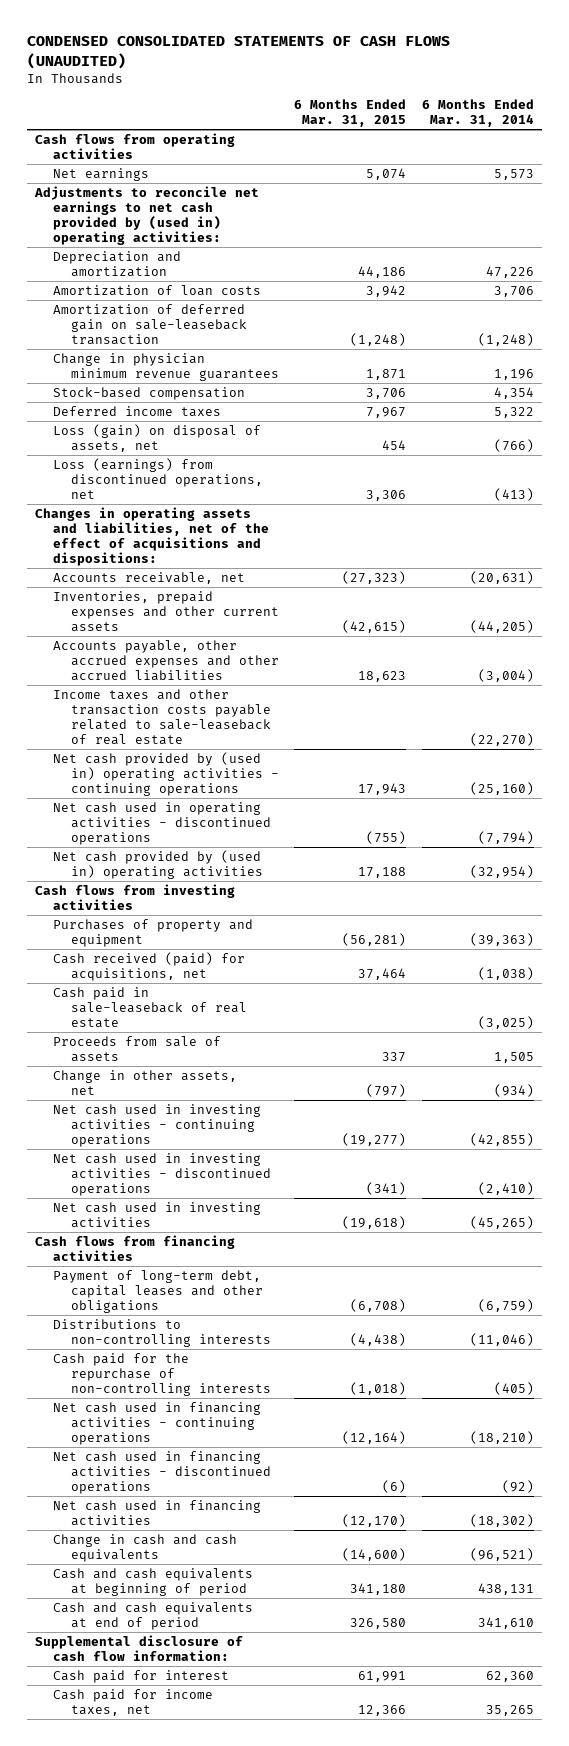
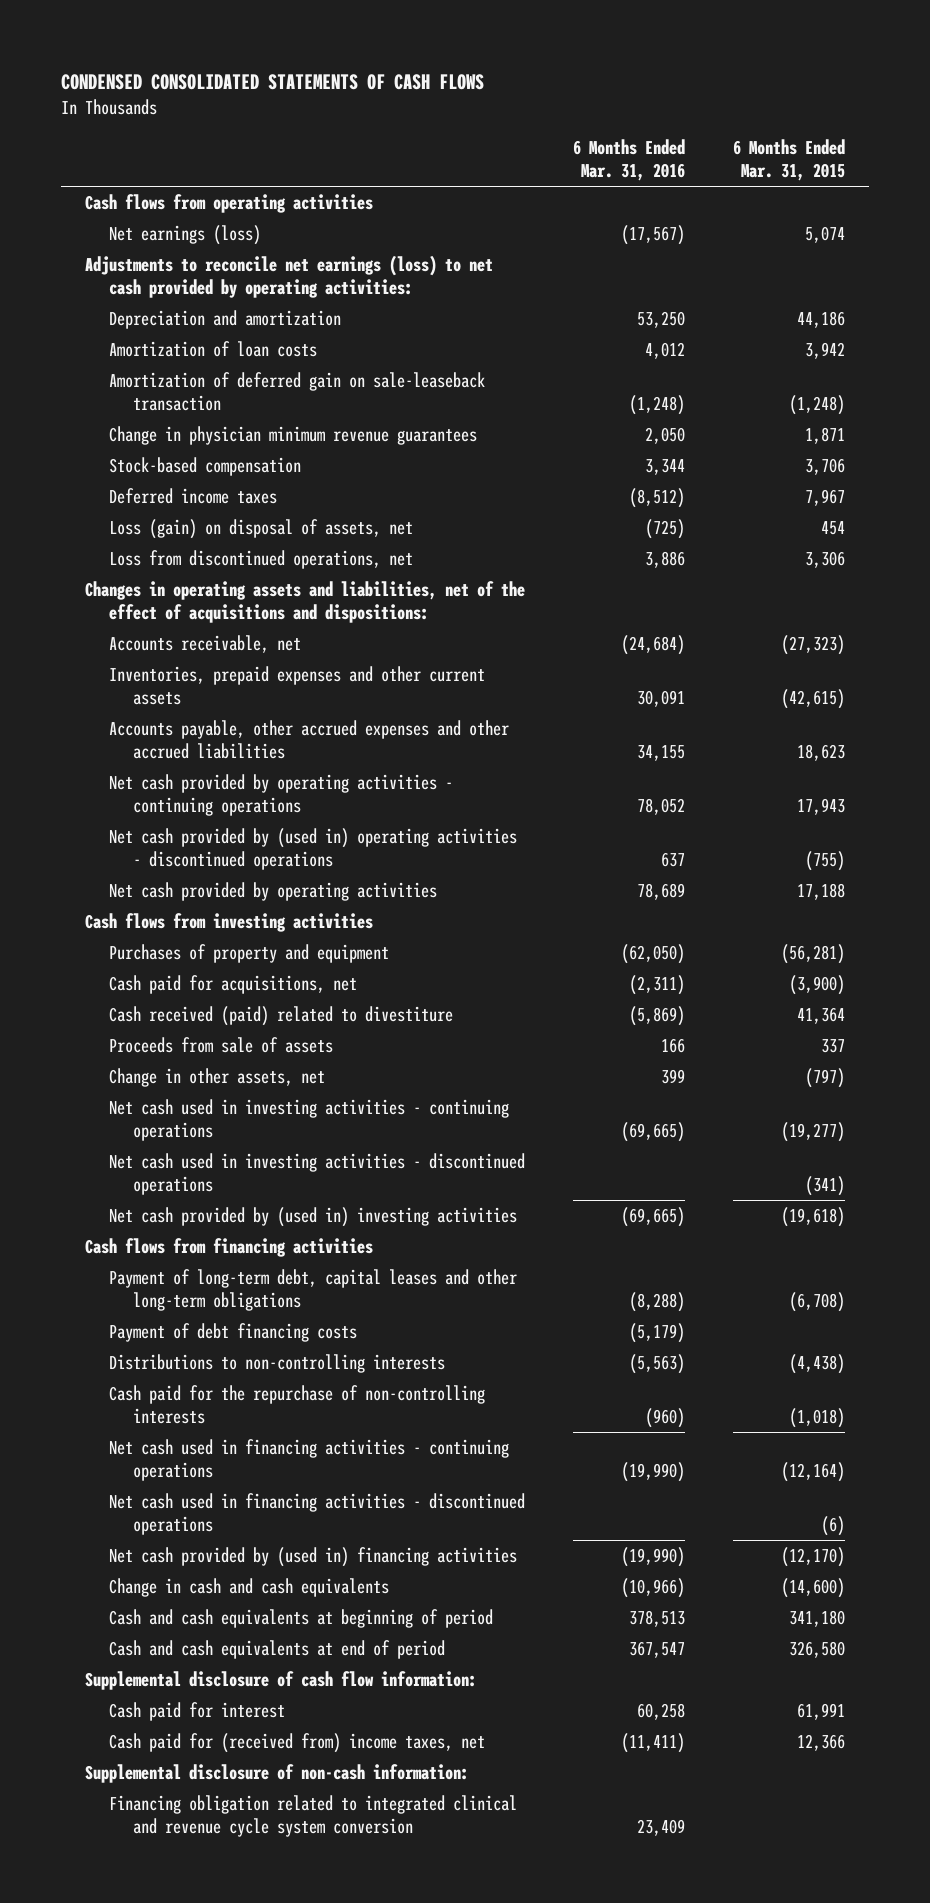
- CONDENSED CONSOLIDATED STATEMENTS OF CASH FLOWS (UNAUDITED)
+ CONDENSED CONSOLIDATED STATEMENTS OF CASH FLOWS
- | 6 Months Ended Mar. 31, 2015 | 6 Months Ended Mar. 31, 2014
+ | 6 Months Ended Mar. 31, 2016 | 6 Months Ended Mar. 31, 2015
- Net earnings | 5,074 | 5,573
- Adjustments to reconcile net earnings to net cash provided by (used in) operating activities:
+ Net earnings (loss) | (17,567) | 5,074
+ Adjustments to reconcile net earnings (loss) to net cash provided by operating activities:
- Loss (earnings) from discontinued operations, net | 3,306 | (413)
+ Loss from discontinued operations, net | 3,886 | 3,306
- Income taxes and other transaction costs payable related to sale-leaseback of real estate | | (22,270)
- Net cash provided by (used in) operating activities - continuing operations | 17,943 | (25,160)
- Net cash used in operating activities - discontinued operations | (755) | (7,794)
- Net cash provided by (used in) operating activities | 17,188 | (32,954)
+ Net cash provided by operating activities - continuing operations | 78,052 | 17,943
+ Net cash provided by (used in) operating activities - discontinued operations | 637 | (755)
+ Net cash provided by operating activities | 78,689 | 17,188
- Cash received (paid) for acquisitions, net | 37,464 | (1,038)
- Cash paid in sale-leaseback of real estate | | (3,025)
+ Cash paid for acquisitions, net | (2,311) | (3,900)
+ Cash received (paid) related to divestiture | (5,869) | 41,364
- Net cash used in investing activities | (19,618) | (45,265)
+ Net cash provided by (used in) investing activities | (69,665) | (19,618)
- Payment of long-term debt, capital leases and other obligations | (6,708) | (6,759)
+ Payment of long-term debt, capital leases and other long-term obligations | (8,288) | (6,708)
+ Payment of debt financing costs | (5,179) |
- Net cash used in financing activities | (12,170) | (18,302)
+ Net cash provided by (used in) financing activities | (19,990) | (12,170)
- Cash paid for income taxes, net | 12,366 | 35,265
+ Cash paid for (received from) income taxes, net | (11,411) | 12,366
+ Supplemental disclosure of non-cash information:
+ Financing obligation related to integrated clinical and revenue cycle system conversion | 23,409 |

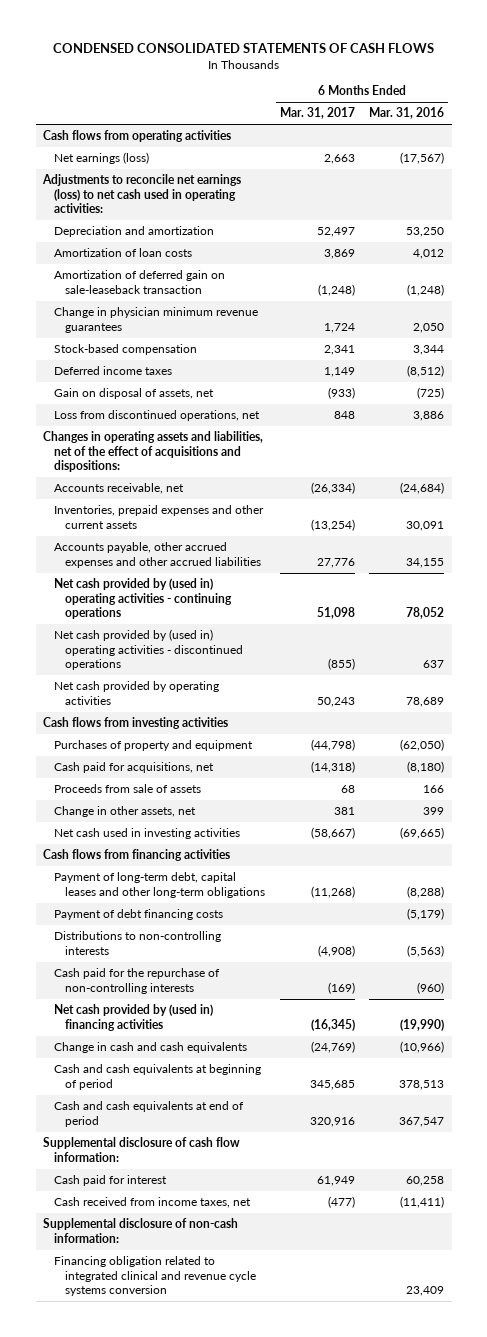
- | 6 Months Ended Mar. 31, 2016 | 6 Months Ended Mar. 31, 2015
+ | 6 Months Ended Mar. 31, 2017 | 6 Months Ended Mar. 31, 2016
- Adjustments to reconcile net earnings (loss) to net cash provided by operating activities:
+ Adjustments to reconcile net earnings (loss) to net cash used in operating activities:
- Loss (gain) on disposal of assets, net | (725) | 454
+ Gain on disposal of assets, net | (933) | (725)
- Net cash provided by operating activities - continuing operations | 78,052 | 17,943
+ Net cash provided by (used in) operating activities - continuing operations | 51,098 | 78,052
- Cash paid for acquisitions, net | (2,311) | (3,900)
- Cash received (paid) related to divestiture | (5,869) | 41,364
+ Cash paid for acquisitions, net | (14,318) | (8,180)
- Net cash used in investing activities - continuing operations | (69,665) | (19,277)
- Net cash used in investing activities - discontinued operations | | (341)
- Net cash provided by (used in) investing activities | (69,665) | (19,618)
+ Net cash used in investing activities | (58,667) | (69,665)
- Net cash used in financing activities - continuing operations | (19,990) | (12,164)
- Net cash used in financing activities - discontinued operations | | (6)
- Cash paid for (received from) income taxes, net | (11,411) | 12,366
+ Cash received from income taxes, net | (477) | (11,411)
- Financing obligation related to integrated clinical and revenue cycle system conversion | 23,409 |
+ Financing obligation related to integrated clinical and revenue cycle systems conversion | | 23,409

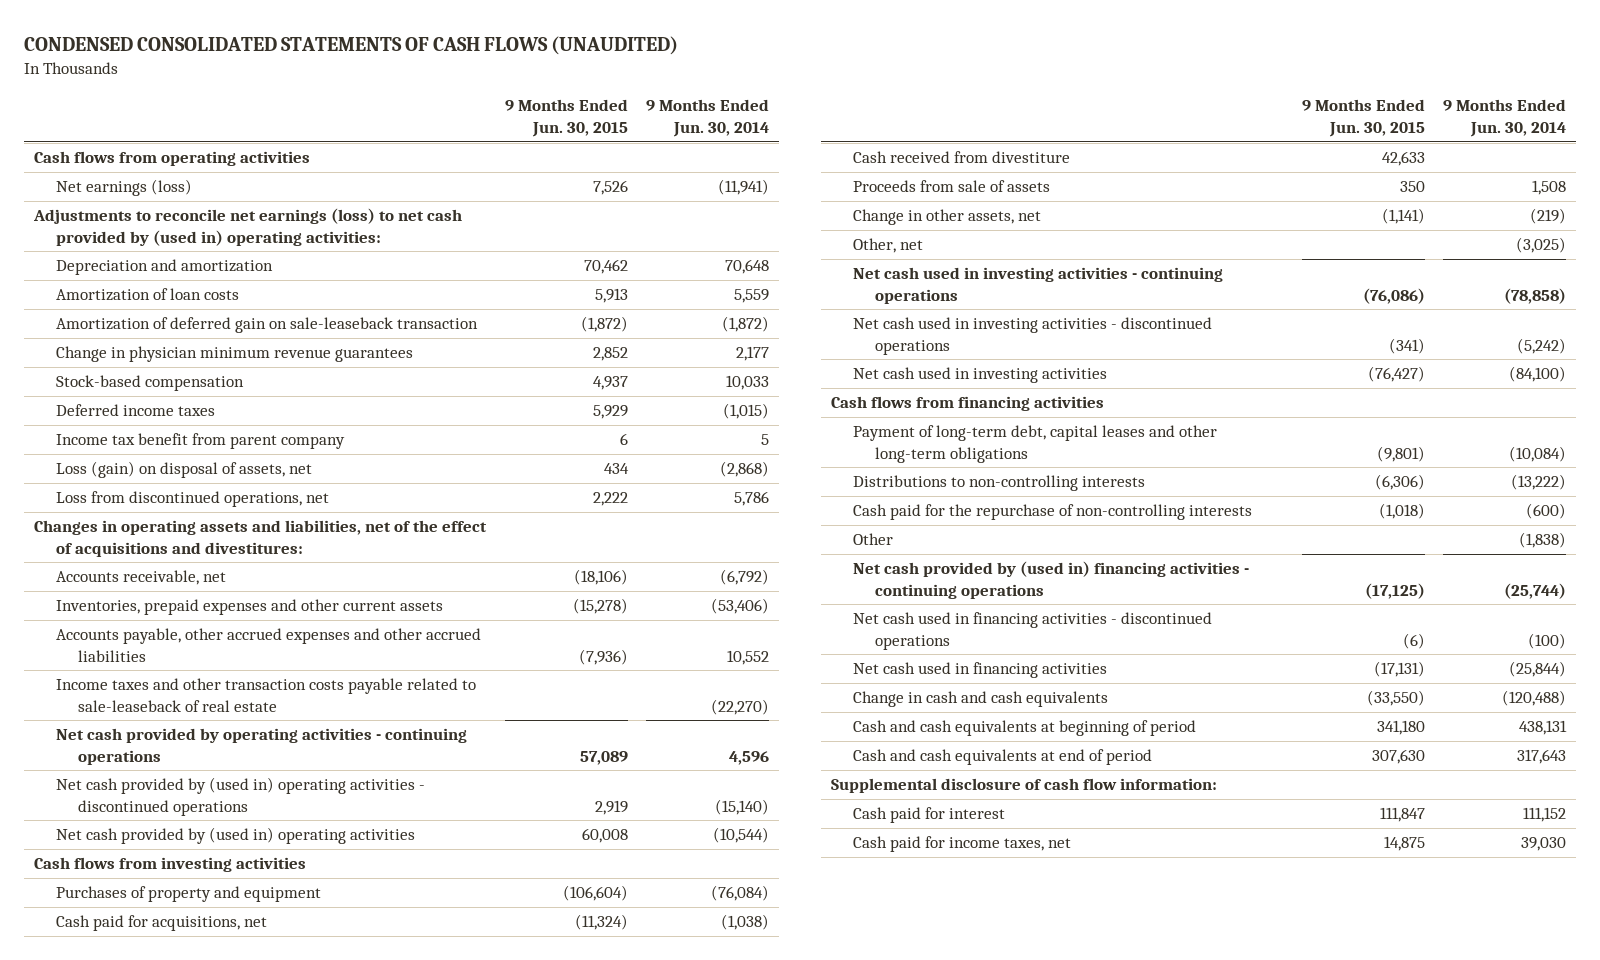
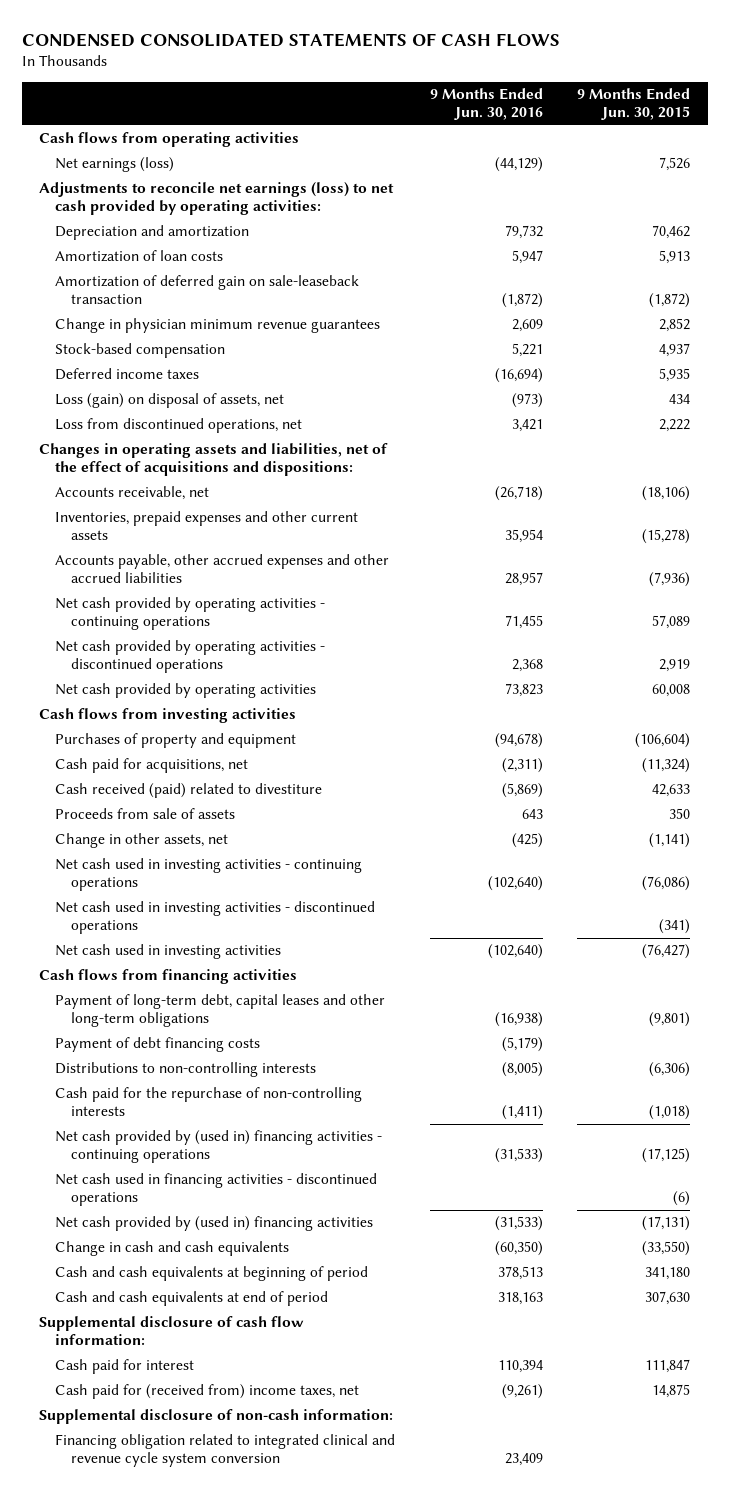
- CONDENSED CONSOLIDATED STATEMENTS OF CASH FLOWS (UNAUDITED)
+ CONDENSED CONSOLIDATED STATEMENTS OF CASH FLOWS
- | 9 Months Ended Jun. 30, 2015 | 9 Months Ended Jun. 30, 2014
+ | 9 Months Ended Jun. 30, 2016 | 9 Months Ended Jun. 30, 2015
- Adjustments to reconcile net earnings (loss) to net cash provided by (used in) operating activities:
+ Adjustments to reconcile net earnings (loss) to net cash provided by operating activities:
- Deferred income taxes | 5,929 | (1,015)
- Income tax benefit from parent company | 6 | 5
+ Deferred income taxes | (16,694) | 5,935
- Changes in operating assets and liabilities, net of the effect of acquisitions and divestitures:
+ Changes in operating assets and liabilities, net of the effect of acquisitions and dispositions:
- Income taxes and other transaction costs payable related to sale-leaseback of real estate | | (22,270)
- Net cash provided by (used in) operating activities - discontinued operations | 2,919 | (15,140)
- Net cash provided by (used in) operating activities | 60,008 | (10,544)
+ Net cash provided by operating activities - discontinued operations | 2,368 | 2,919
+ Net cash provided by operating activities | 73,823 | 60,008
- Cash received from divestiture | 42,633 |
+ Cash received (paid) related to divestiture | (5,869) | 42,633
- Other, net | | (3,025)
+ Payment of debt financing costs | (5,179) |
- Other | | (1,838)
- Net cash used in financing activities | (17,131) | (25,844)
+ Net cash provided by (used in) financing activities | (31,533) | (17,131)
- Cash paid for income taxes, net | 14,875 | 39,030
+ Cash paid for (received from) income taxes, net | (9,261) | 14,875
+ Supplemental disclosure of non-cash information:
+ Financing obligation related to integrated clinical and revenue cycle system conversion | 23,409 |

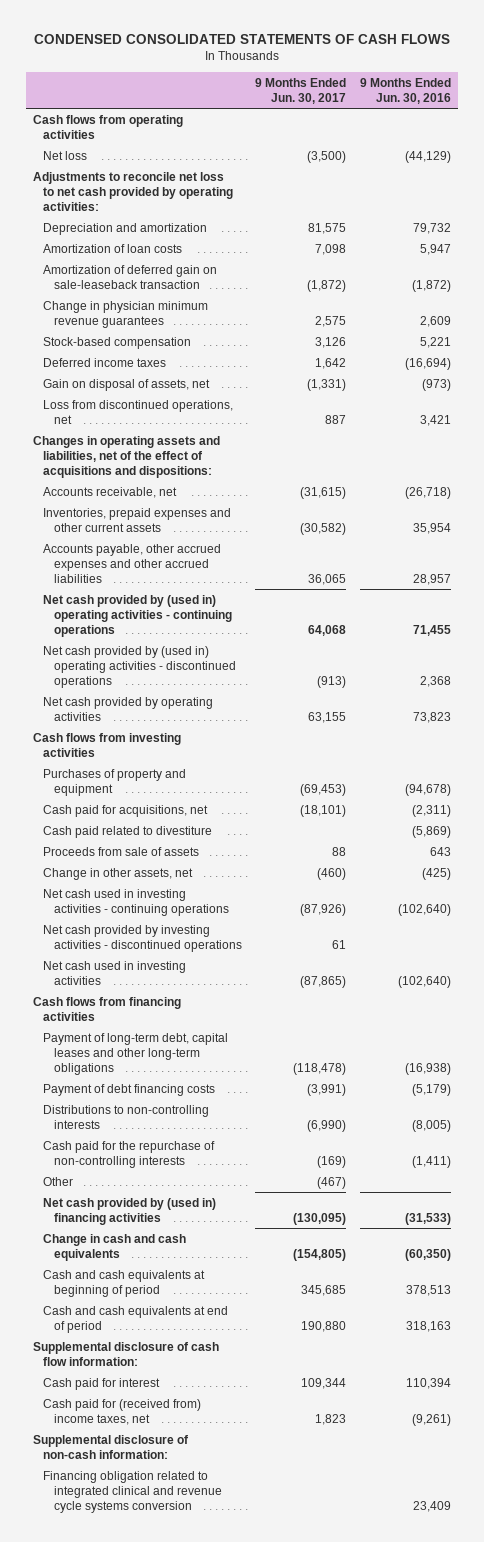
- | 9 Months Ended Jun. 30, 2016 | 9 Months Ended Jun. 30, 2015
+ | 9 Months Ended Jun. 30, 2017 | 9 Months Ended Jun. 30, 2016
- Net earnings (loss) | (44,129) | 7,526
- Adjustments to reconcile net earnings (loss) to net cash provided by operating activities:
+ Net loss | (3,500) | (44,129)
+ Adjustments to reconcile net loss to net cash provided by operating activities:
- Loss (gain) on disposal of assets, net | (973) | 434
+ Gain on disposal of assets, net | (1,331) | (973)
- Net cash provided by operating activities - continuing operations | 71,455 | 57,089
- Net cash provided by operating activities - discontinued operations | 2,368 | 2,919
+ Net cash provided by (used in) operating activities - continuing operations | 64,068 | 71,455
+ Net cash provided by (used in) operating activities - discontinued operations | (913) | 2,368
- Cash received (paid) related to divestiture | (5,869) | 42,633
+ Cash paid related to divestiture | | (5,869)
- Net cash used in investing activities - discontinued operations | | (341)
+ Net cash provided by investing activities - discontinued operations | 61 |
- Net cash provided by (used in) financing activities - continuing operations | (31,533) | (17,125)
- Net cash used in financing activities - discontinued operations | | (6)
+ Other | (467) |
- Financing obligation related to integrated clinical and revenue cycle system conversion | 23,409 |
+ Financing obligation related to integrated clinical and revenue cycle systems conversion | | 23,409

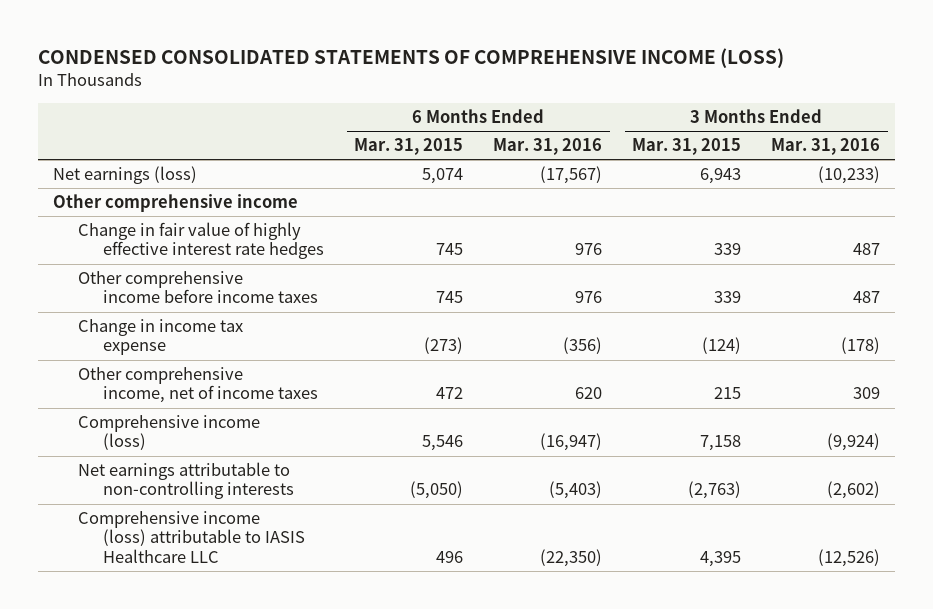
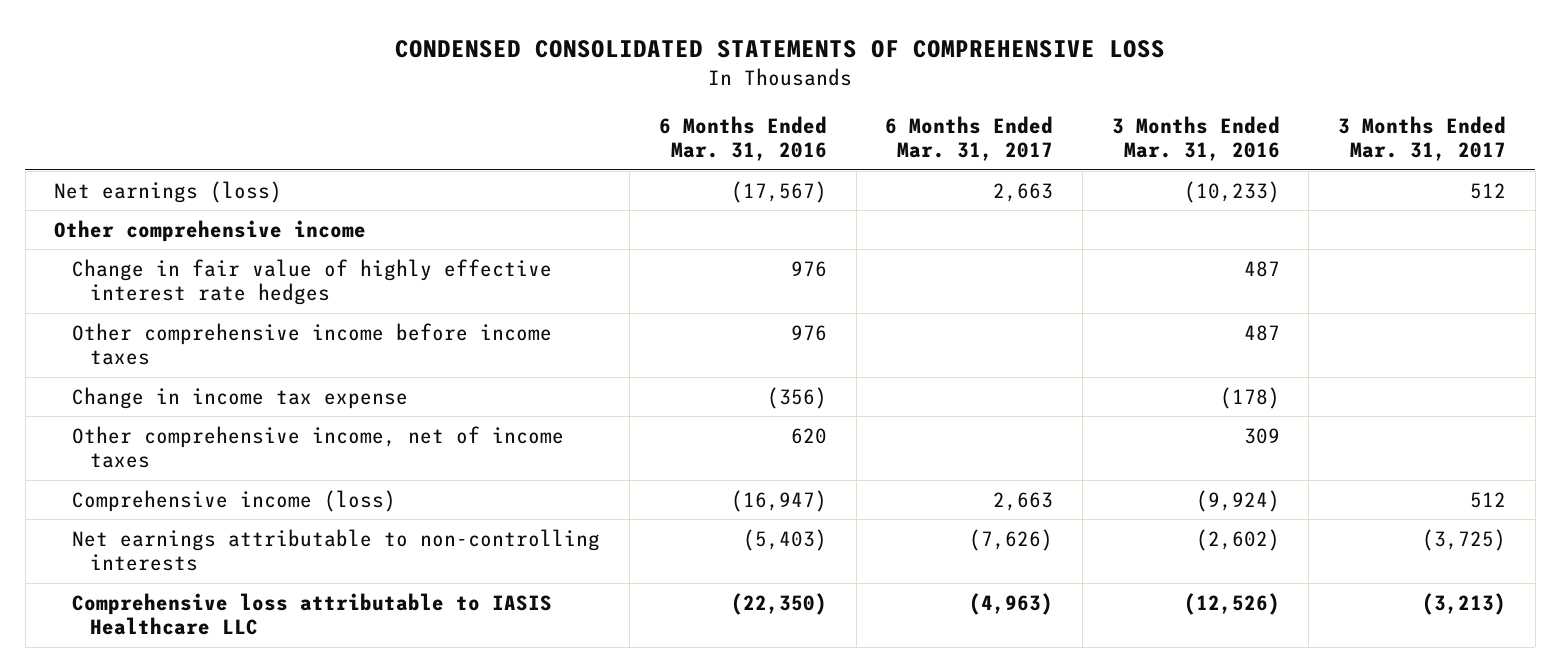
- CONDENSED CONSOLIDATED STATEMENTS OF COMPREHENSIVE INCOME (LOSS)
+ CONDENSED CONSOLIDATED STATEMENTS OF COMPREHENSIVE LOSS
- | 6 Months Ended Mar. 31, 2015 | 6 Months Ended Mar. 31, 2016 | 3 Months Ended Mar. 31, 2015 | 3 Months Ended Mar. 31, 2016
+ | 6 Months Ended Mar. 31, 2016 | 6 Months Ended Mar. 31, 2017 | 3 Months Ended Mar. 31, 2016 | 3 Months Ended Mar. 31, 2017
- Comprehensive income (loss) attributable to IASIS Healthcare LLC | 496 | (22,350) | 4,395 | (12,526)
+ Comprehensive loss attributable to IASIS Healthcare LLC | (22,350) | (4,963) | (12,526) | (3,213)

